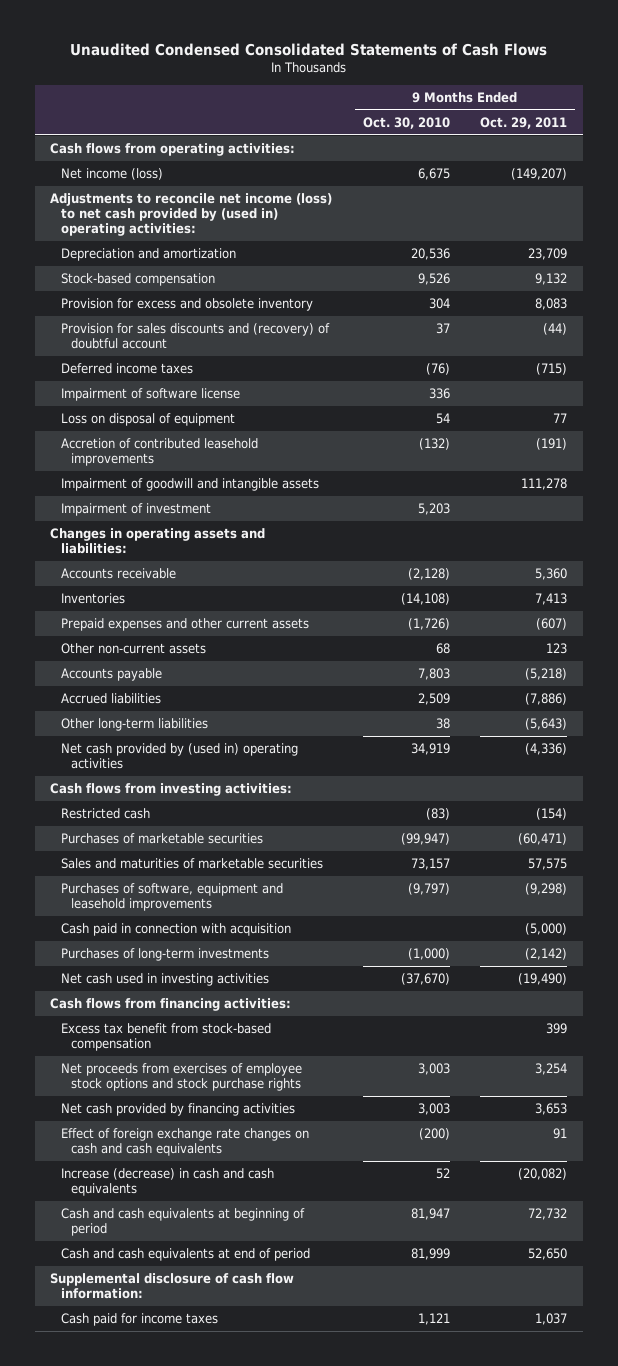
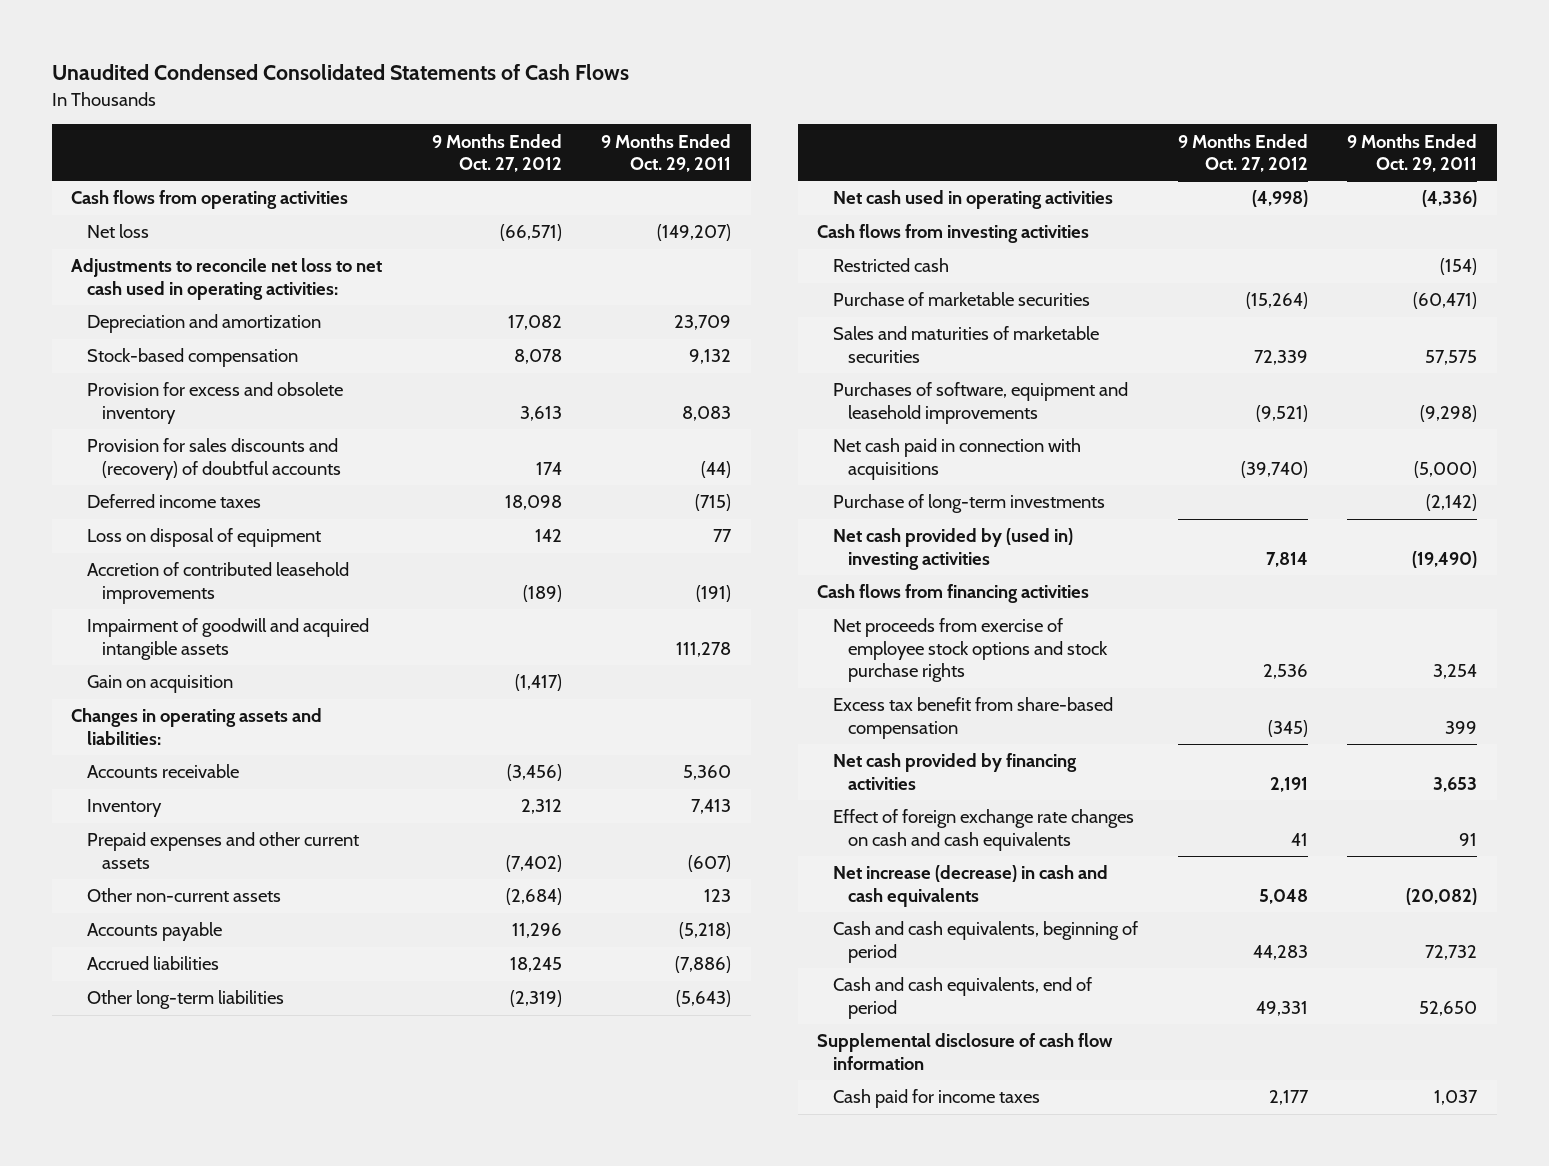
- | 9 Months Ended Oct. 30, 2010 | 9 Months Ended Oct. 29, 2011
+ | 9 Months Ended Oct. 27, 2012 | 9 Months Ended Oct. 29, 2011
- Cash flows from operating activities:
- Net income (loss) | 6,675 | (149,207)
- Adjustments to reconcile net income (loss) to net cash provided by (used in) operating activities:
+ Cash flows from operating activities
+ Net loss | (66,571) | (149,207)
+ Adjustments to reconcile net loss to net cash used in operating activities:
- Provision for sales discounts and (recovery) of doubtful account | 37 | (44)
+ Provision for sales discounts and (recovery) of doubtful accounts | 174 | (44)
- Impairment of software license | 336 |
- Impairment of goodwill and intangible assets | | 111,278
- Impairment of investment | 5,203 |
+ Impairment of goodwill and acquired intangible assets | | 111,278
+ Gain on acquisition | (1,417) |
- Inventories | (14,108) | 7,413
+ Inventory | 2,312 | 7,413
- Net cash provided by (used in) operating activities | 34,919 | (4,336)
- Cash flows from investing activities:
+ Net cash used in operating activities | (4,998) | (4,336)
+ Cash flows from investing activities
- Purchases of marketable securities | (99,947) | (60,471)
+ Purchase of marketable securities | (15,264) | (60,471)
- Cash paid in connection with acquisition | | (5,000)
- Purchases of long-term investments | (1,000) | (2,142)
- Net cash used in investing activities | (37,670) | (19,490)
- Cash flows from financing activities:
- Excess tax benefit from stock-based compensation | | 399
- Net proceeds from exercises of employee stock options and stock purchase rights | 3,003 | 3,254
+ Net cash paid in connection with acquisitions | (39,740) | (5,000)
+ Purchase of long-term investments | | (2,142)
+ Net cash provided by (used in) investing activities | 7,814 | (19,490)
+ Cash flows from financing activities
+ Net proceeds from exercise of employee stock options and stock purchase rights | 2,536 | 3,254
+ Excess tax benefit from share-based compensation | (345) | 399
- Increase (decrease) in cash and cash equivalents | 52 | (20,082)
- Cash and cash equivalents at beginning of period | 81,947 | 72,732
- Cash and cash equivalents at end of period | 81,999 | 52,650
- Supplemental disclosure of cash flow information:
+ Net increase (decrease) in cash and cash equivalents | 5,048 | (20,082)
+ Cash and cash equivalents, beginning of period | 44,283 | 72,732
+ Cash and cash equivalents, end of period | 49,331 | 52,650
+ Supplemental disclosure of cash flow information

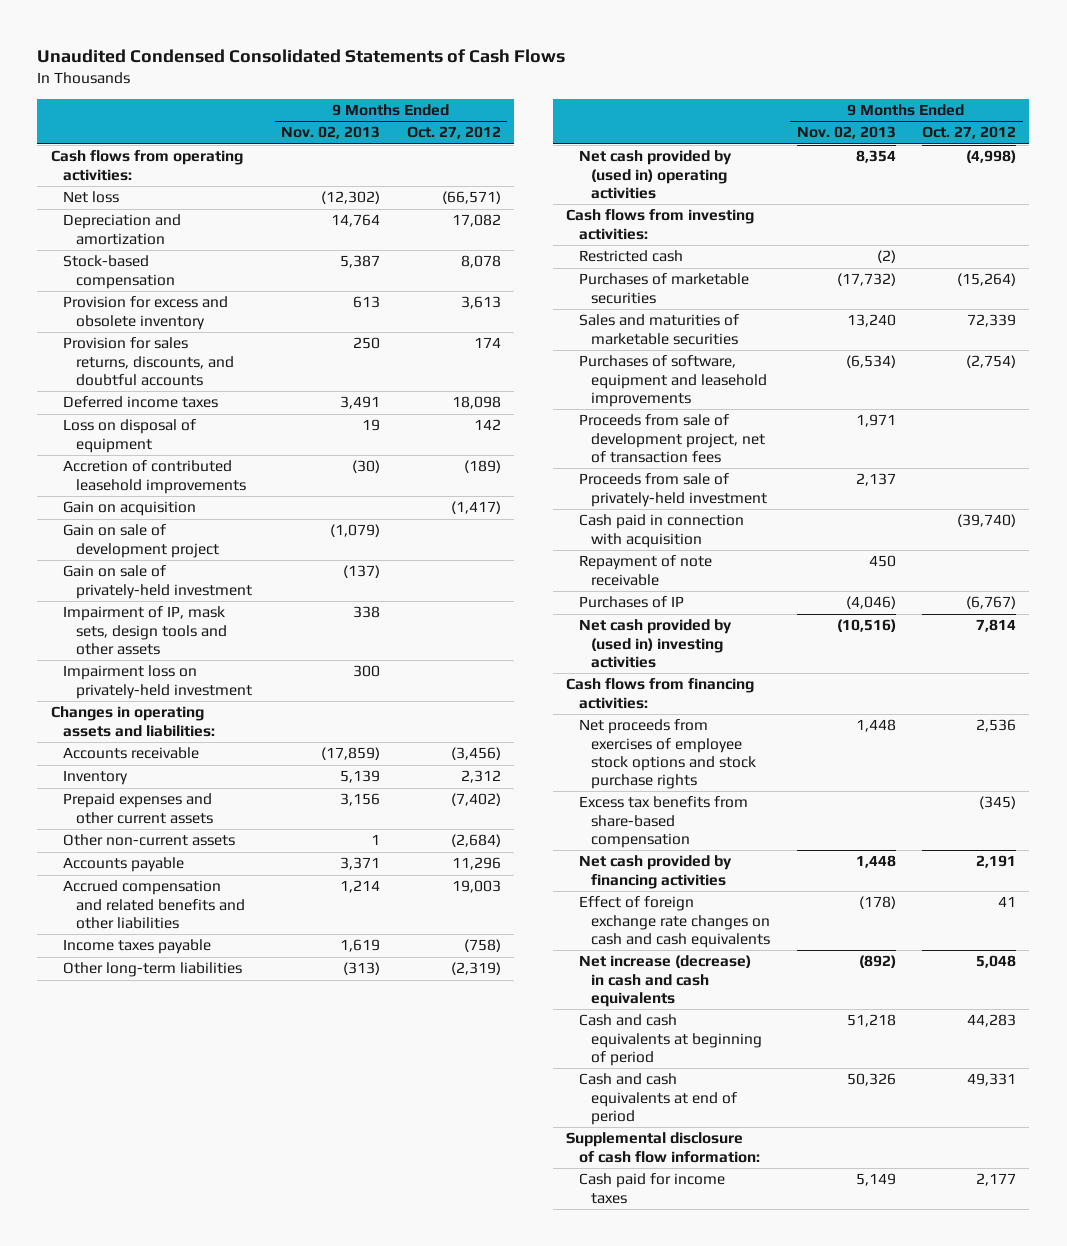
- | 9 Months Ended Oct. 27, 2012 | 9 Months Ended Oct. 29, 2011
+ | 9 Months Ended Nov. 02, 2013 | 9 Months Ended Oct. 27, 2012
- Cash flows from operating activities
+ Cash flows from operating activities:
- Adjustments to reconcile net loss to net cash used in operating activities:
- Provision for sales discounts and (recovery) of doubtful accounts | 174 | (44)
+ Provision for sales returns, discounts, and doubtful accounts | 250 | 174
- Impairment of goodwill and acquired intangible assets | | 111,278
+ Gain on sale of development project | (1,079) |
+ Gain on sale of privately-held investment | (137) |
+ Impairment of IP, mask sets, design tools and other assets | 338 |
+ Impairment loss on privately-held investment | 300 |
- Accrued liabilities | 18,245 | (7,886)
+ Accrued compensation and related benefits and other liabilities | 1,214 | 19,003
+ Income taxes payable | 1,619 | (758)
- Net cash used in operating activities | (4,998) | (4,336)
- Cash flows from investing activities
+ Net cash provided by (used in) operating activities | 8,354 | (4,998)
+ Cash flows from investing activities:
- Purchase of marketable securities | (15,264) | (60,471)
+ Purchases of marketable securities | (17,732) | (15,264)
- Purchases of software, equipment and leasehold improvements | (9,521) | (9,298)
- Net cash paid in connection with acquisitions | (39,740) | (5,000)
- Purchase of long-term investments | | (2,142)
+ Purchases of software, equipment and leasehold improvements | (6,534) | (2,754)
+ Proceeds from sale of development project, net of transaction fees | 1,971 |
+ Proceeds from sale of privately-held investment | 2,137 |
+ Cash paid in connection with acquisition | | (39,740)
+ Repayment of note receivable | 450 |
+ Purchases of IP | (4,046) | (6,767)
- Cash flows from financing activities
- Net proceeds from exercise of employee stock options and stock purchase rights | 2,536 | 3,254
- Excess tax benefit from share-based compensation | (345) | 399
+ Cash flows from financing activities:
+ Net proceeds from exercises of employee stock options and stock purchase rights | 1,448 | 2,536
+ Excess tax benefits from share-based compensation | | (345)
- Cash and cash equivalents, beginning of period | 44,283 | 72,732
- Cash and cash equivalents, end of period | 49,331 | 52,650
- Supplemental disclosure of cash flow information
+ Cash and cash equivalents at beginning of period | 51,218 | 44,283
+ Cash and cash equivalents at end of period | 50,326 | 49,331
+ Supplemental disclosure of cash flow information:

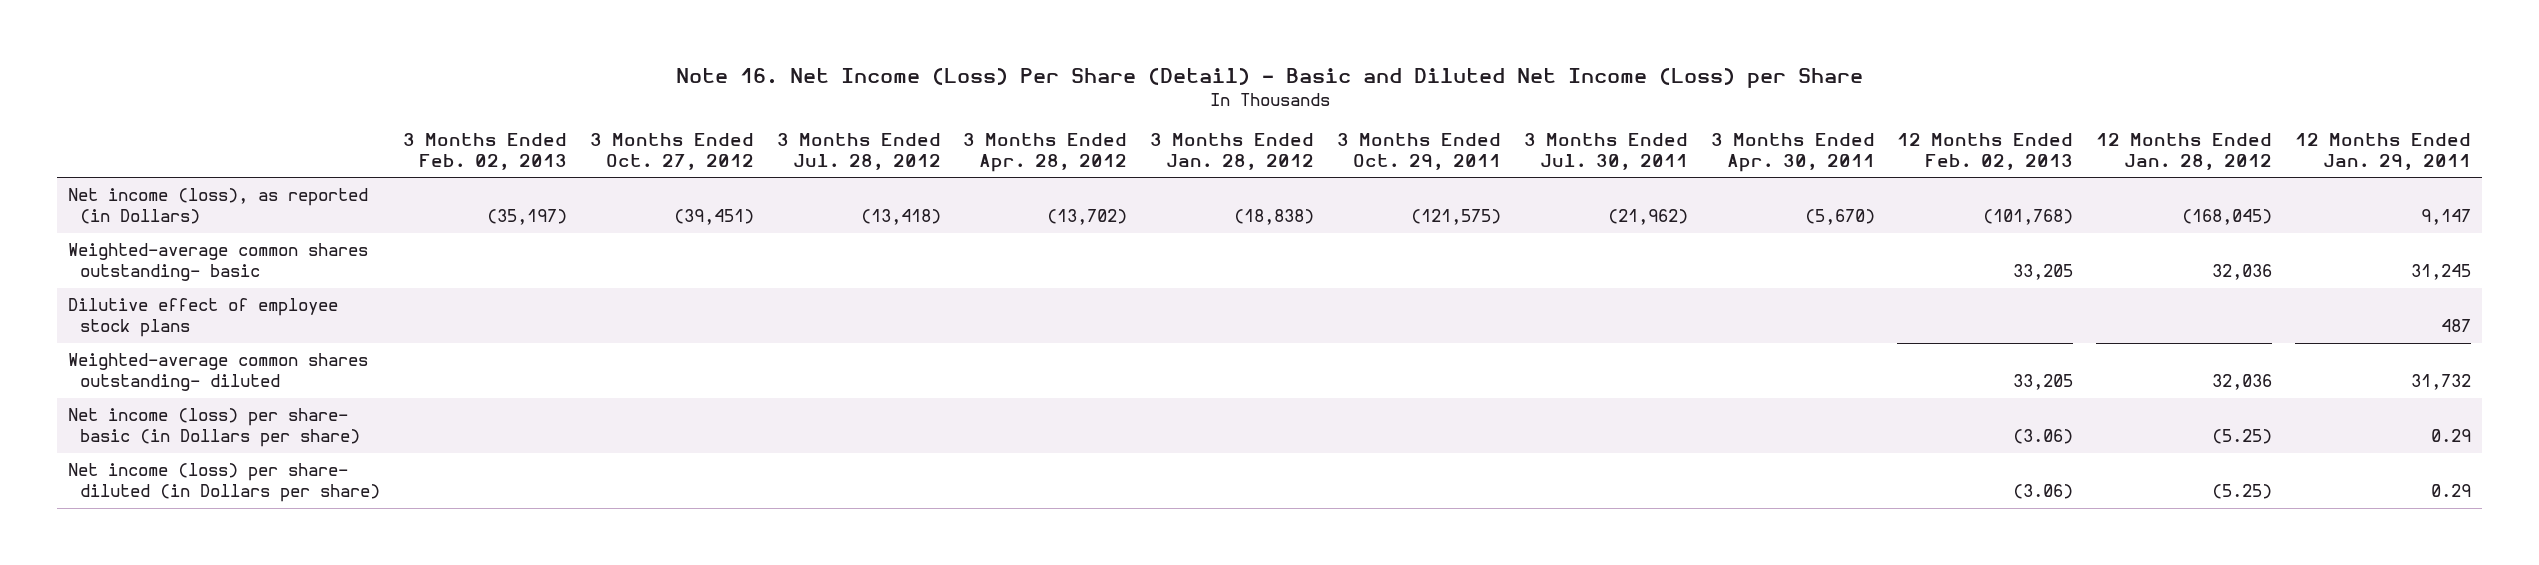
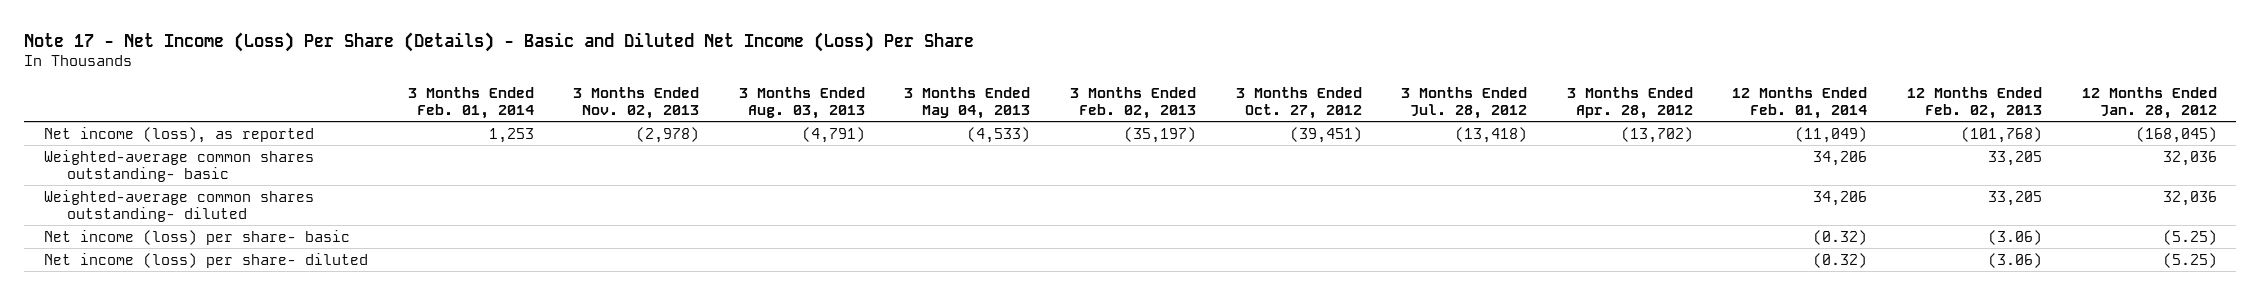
- Note 16. Net Income (Loss) Per Share (Detail) - Basic and Diluted Net Income (Loss) per Share
+ Note 17 - Net Income (Loss) Per Share (Details) - Basic and Diluted Net Income (Loss) Per Share
- | 3 Months Ended Feb. 02, 2013 | 3 Months Ended Oct. 27, 2012 | 3 Months Ended Jul. 28, 2012 | 3 Months Ended Apr. 28, 2012 | 3 Months Ended Jan. 28, 2012 | 3 Months Ended Oct. 29, 2011 | 3 Months Ended Jul. 30, 2011 | 3 Months Ended Apr. 30, 2011 | 12 Months Ended Feb. 02, 2013 | 12 Months Ended Jan. 28, 2012 | 12 Months Ended Jan. 29, 2011
+ | 3 Months Ended Feb. 01, 2014 | 3 Months Ended Nov. 02, 2013 | 3 Months Ended Aug. 03, 2013 | 3 Months Ended May 04, 2013 | 3 Months Ended Feb. 02, 2013 | 3 Months Ended Oct. 27, 2012 | 3 Months Ended Jul. 28, 2012 | 3 Months Ended Apr. 28, 2012 | 12 Months Ended Feb. 01, 2014 | 12 Months Ended Feb. 02, 2013 | 12 Months Ended Jan. 28, 2012
- Net income (loss), as reported (in Dollars) | (35,197) | (39,451) | (13,418) | (13,702) | (18,838) | (121,575) | (21,962) | (5,670) | (101,768) | (168,045) | 9,147
+ Net income (loss), as reported | 1,253 | (2,978) | (4,791) | (4,533) | (35,197) | (39,451) | (13,418) | (13,702) | (11,049) | (101,768) | (168,045)
- Dilutive effect of employee stock plans | | | | | | | | | | | 487
- Net income (loss) per share- basic (in Dollars per share) | | | | | | | | | (3.06) | (5.25) | 0.29
- Net income (loss) per share- diluted (in Dollars per share) | | | | | | | | | (3.06) | (5.25) | 0.29
+ Net income (loss) per share- basic | | | | | | | | | (0.32) | (3.06) | (5.25)
+ Net income (loss) per share- diluted | | | | | | | | | (0.32) | (3.06) | (5.25)

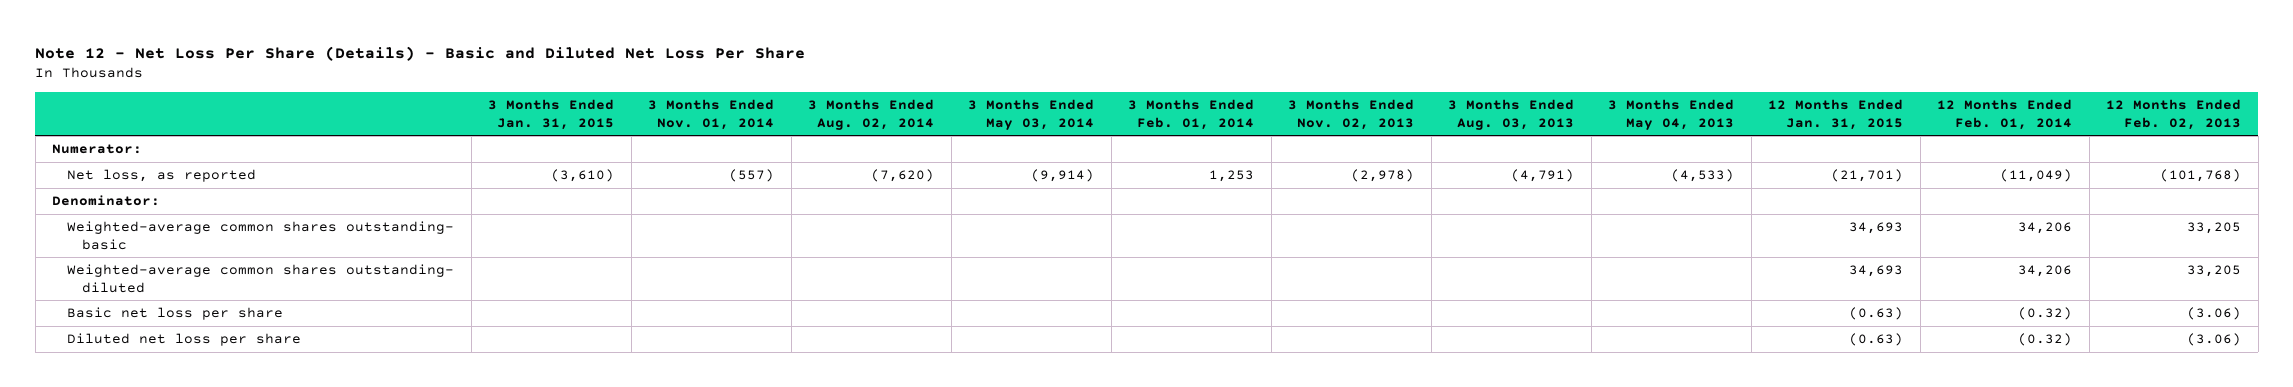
- Note 17 - Net Income (Loss) Per Share (Details) - Basic and Diluted Net Income (Loss) Per Share
+ Note 12 - Net Loss Per Share (Details) - Basic and Diluted Net Loss Per Share
- | 3 Months Ended Feb. 01, 2014 | 3 Months Ended Nov. 02, 2013 | 3 Months Ended Aug. 03, 2013 | 3 Months Ended May 04, 2013 | 3 Months Ended Feb. 02, 2013 | 3 Months Ended Oct. 27, 2012 | 3 Months Ended Jul. 28, 2012 | 3 Months Ended Apr. 28, 2012 | 12 Months Ended Feb. 01, 2014 | 12 Months Ended Feb. 02, 2013 | 12 Months Ended Jan. 28, 2012
+ | 3 Months Ended Jan. 31, 2015 | 3 Months Ended Nov. 01, 2014 | 3 Months Ended Aug. 02, 2014 | 3 Months Ended May 03, 2014 | 3 Months Ended Feb. 01, 2014 | 3 Months Ended Nov. 02, 2013 | 3 Months Ended Aug. 03, 2013 | 3 Months Ended May 04, 2013 | 12 Months Ended Jan. 31, 2015 | 12 Months Ended Feb. 01, 2014 | 12 Months Ended Feb. 02, 2013
- Net income (loss), as reported | 1,253 | (2,978) | (4,791) | (4,533) | (35,197) | (39,451) | (13,418) | (13,702) | (11,049) | (101,768) | (168,045)
+ Numerator:
+ Net loss, as reported | (3,610) | (557) | (7,620) | (9,914) | 1,253 | (2,978) | (4,791) | (4,533) | (21,701) | (11,049) | (101,768)
+ Denominator:
- Net income (loss) per share- basic | | | | | | | | | (0.32) | (3.06) | (5.25)
- Net income (loss) per share- diluted | | | | | | | | | (0.32) | (3.06) | (5.25)
+ Basic net loss per share | | | | | | | | | (0.63) | (0.32) | (3.06)
+ Diluted net loss per share | | | | | | | | | (0.63) | (0.32) | (3.06)

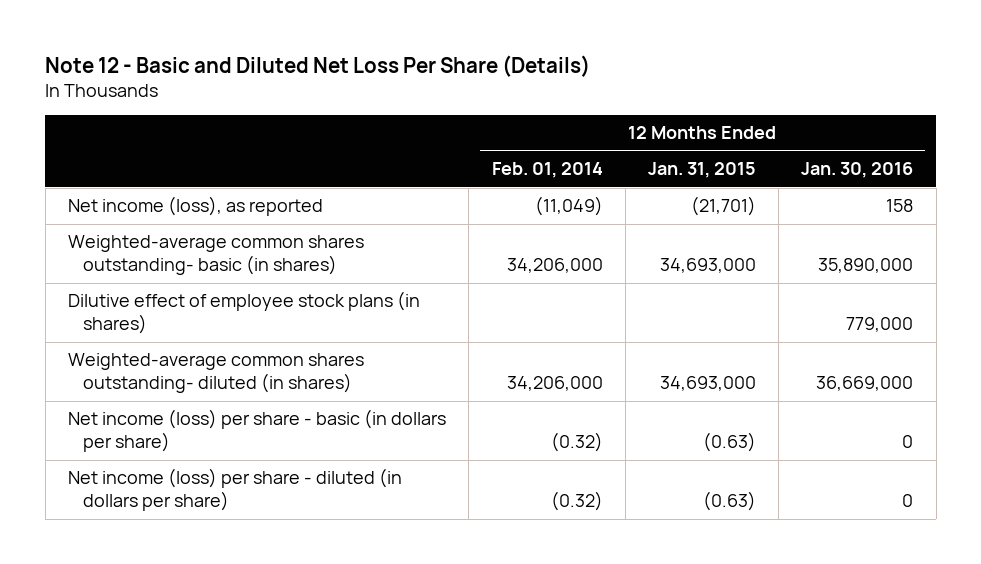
- Note 12 - Net Loss Per Share (Details) - Basic and Diluted Net Loss Per Share
+ Note 12 - Basic and Diluted Net Loss Per Share (Details)
- | 3 Months Ended Jan. 31, 2015 | 3 Months Ended Nov. 01, 2014 | 3 Months Ended Aug. 02, 2014 | 3 Months Ended May 03, 2014 | 3 Months Ended Feb. 01, 2014 | 3 Months Ended Nov. 02, 2013 | 3 Months Ended Aug. 03, 2013 | 3 Months Ended May 04, 2013 | 12 Months Ended Jan. 31, 2015 | 12 Months Ended Feb. 01, 2014 | 12 Months Ended Feb. 02, 2013
+ | 12 Months Ended Feb. 01, 2014 | 12 Months Ended Jan. 31, 2015 | 12 Months Ended Jan. 30, 2016
- Numerator:
- Net loss, as reported | (3,610) | (557) | (7,620) | (9,914) | 1,253 | (2,978) | (4,791) | (4,533) | (21,701) | (11,049) | (101,768)
- Denominator:
- Weighted-average common shares outstanding- basic | | | | | | | | | 34,693 | 34,206 | 33,205
- Weighted-average common shares outstanding- diluted | | | | | | | | | 34,693 | 34,206 | 33,205
- Basic net loss per share | | | | | | | | | (0.63) | (0.32) | (3.06)
- Diluted net loss per share | | | | | | | | | (0.63) | (0.32) | (3.06)
+ Net income (loss), as reported | (11,049) | (21,701) | 158
+ Weighted-average common shares outstanding- basic (in shares) | 34,206,000 | 34,693,000 | 35,890,000
+ Dilutive effect of employee stock plans (in shares) | | | 779,000
+ Weighted-average common shares outstanding- diluted (in shares) | 34,206,000 | 34,693,000 | 36,669,000
+ Net income (loss) per share - basic (in dollars per share) | (0.32) | (0.63) | 0
+ Net income (loss) per share - diluted (in dollars per share) | (0.32) | (0.63) | 0

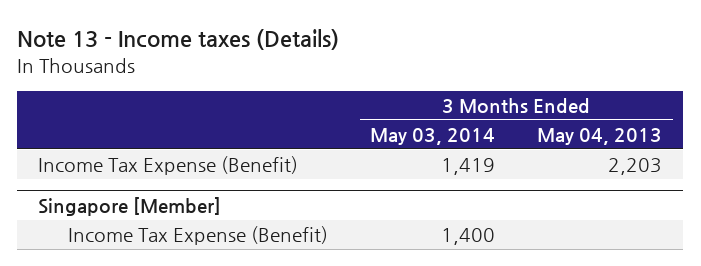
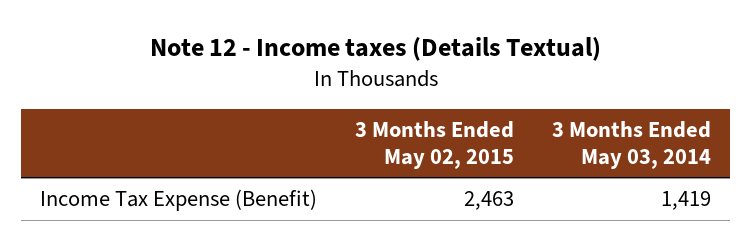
- Note 13 - Income taxes (Details)
+ Note 12 - Income taxes (Details Textual)
- | 3 Months Ended May 03, 2014 | 3 Months Ended May 04, 2013
+ | 3 Months Ended May 02, 2015 | 3 Months Ended May 03, 2014
- Singapore [Member]
- Income Tax Expense (Benefit) | 1,400 |

